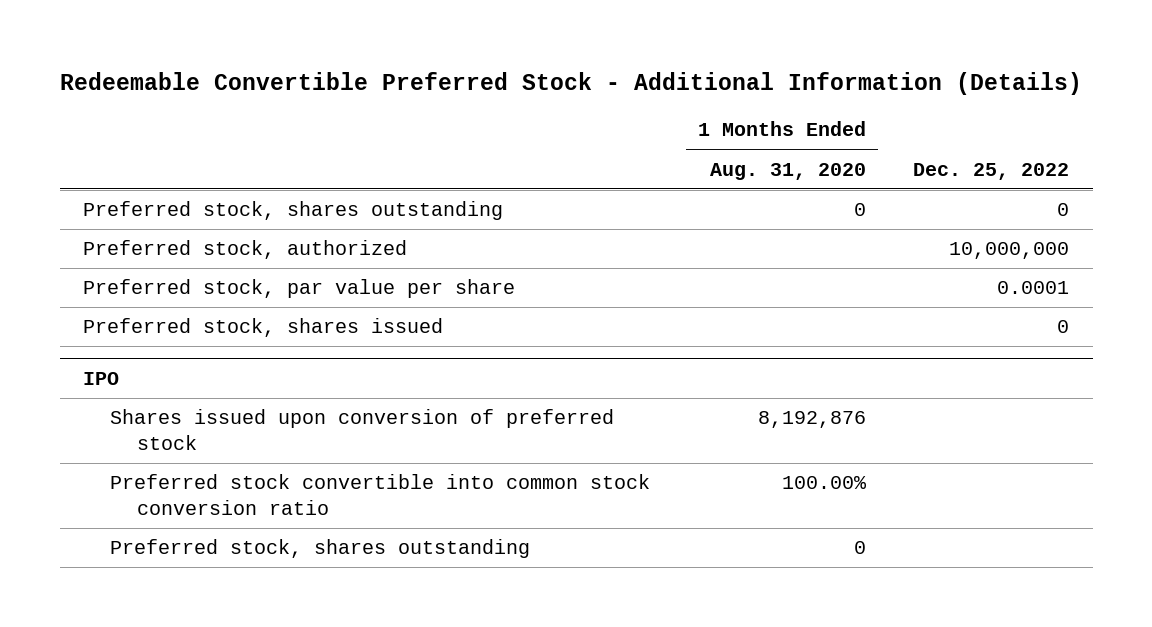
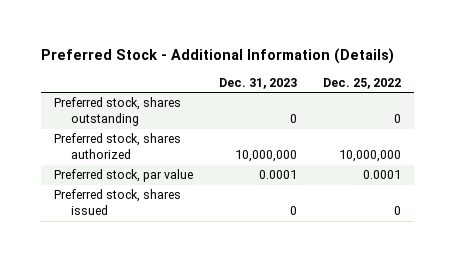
- Redeemable Convertible Preferred Stock - Additional Information (Details)
+ Preferred Stock - Additional Information (Details)
- | 1 Months Ended Aug. 31, 2020 | Dec. 25, 2022
+ | Dec. 31, 2023 | Dec. 25, 2022
- Preferred stock, authorized | | 10,000,000
- Preferred stock, par value per share | | 0.0001
+ Preferred stock, shares authorized | 10,000,000 | 10,000,000
+ Preferred stock, par value | 0.0001 | 0.0001
- IPO
- Shares issued upon conversion of preferred stock | 8,192,876 |
- Preferred stock convertible into common stock conversion ratio | 100.00% |
- Preferred stock, shares outstanding | 0 |

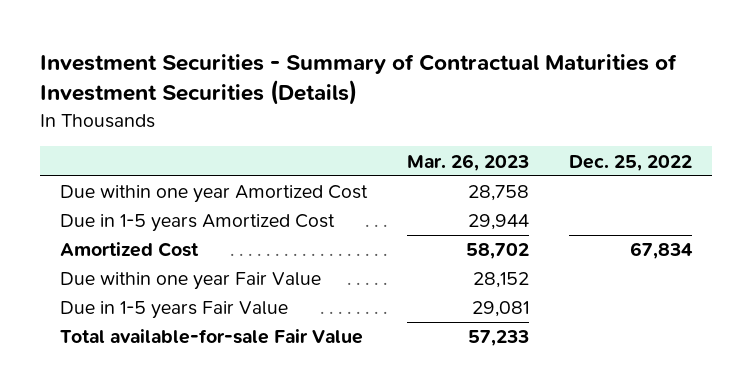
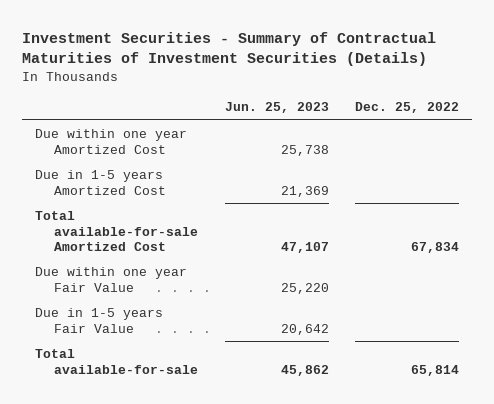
- | Mar. 26, 2023 | Dec. 25, 2022
+ | Jun. 25, 2023 | Dec. 25, 2022
- Amortized Cost | 58,702 | 67,834
+ Total available-for-sale Amortized Cost | 47,107 | 67,834
- Total available-for-sale Fair Value | 57,233 |
+ Total available-for-sale | 45,862 | 65,814

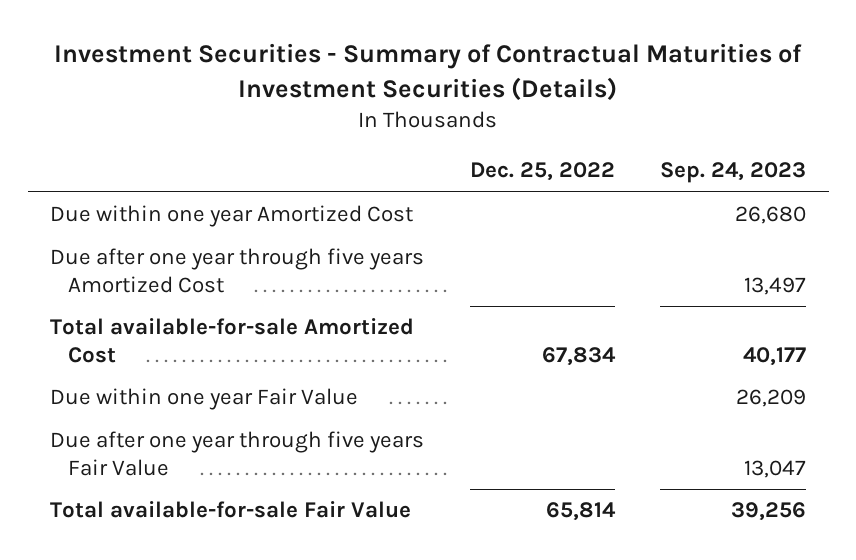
- | Jun. 25, 2023 | Dec. 25, 2022
+ | Dec. 25, 2022 | Sep. 24, 2023
- Due in 1-5 years Amortized Cost | 21,369 |
+ Due after one year through five years Amortized Cost | | 13,497
- Due in 1-5 years Fair Value | 20,642 |
- Total available-for-sale | 45,862 | 65,814
+ Due after one year through five years Fair Value | | 13,047
+ Total available-for-sale Fair Value | 65,814 | 39,256

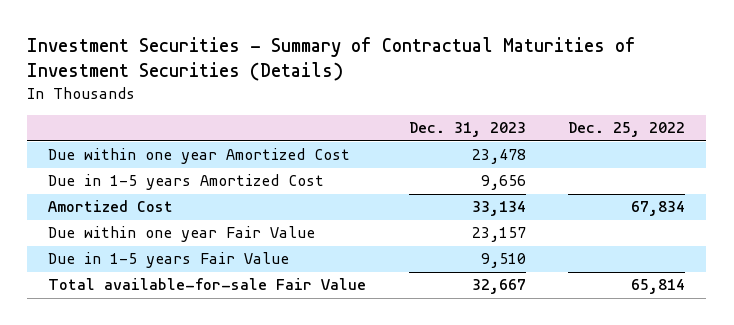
- | Dec. 25, 2022 | Sep. 24, 2023
+ | Dec. 31, 2023 | Dec. 25, 2022
- Due after one year through five years Amortized Cost | | 13,497
- Total available-for-sale Amortized Cost | 67,834 | 40,177
+ Due in 1-5 years Amortized Cost | 9,656 |
+ Amortized Cost | 33,134 | 67,834
- Due after one year through five years Fair Value | | 13,047
+ Due in 1-5 years Fair Value | 9,510 |

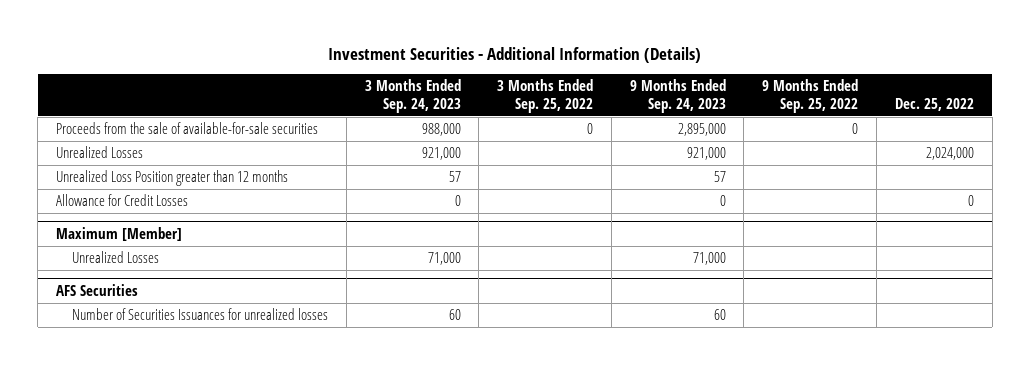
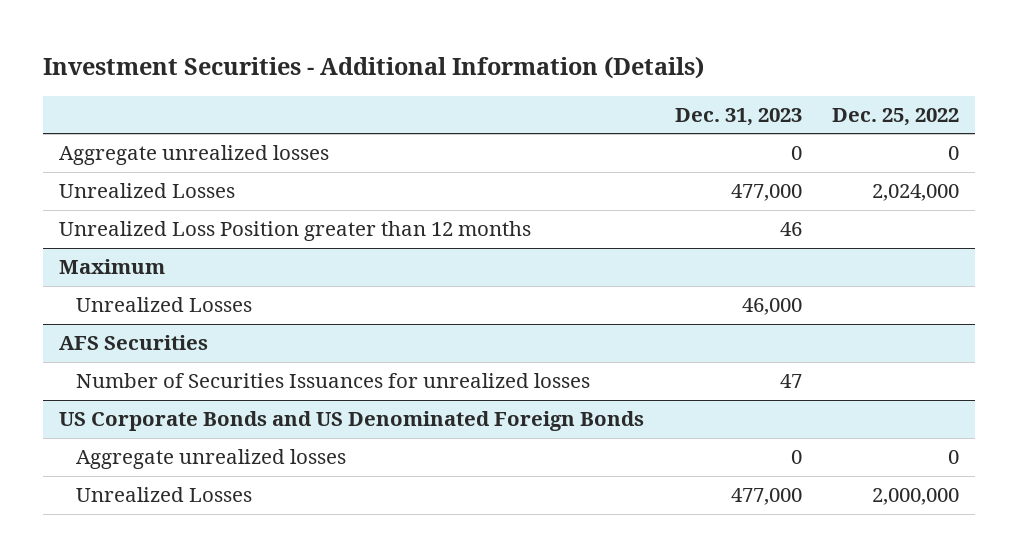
- | 3 Months Ended Sep. 24, 2023 | 3 Months Ended Sep. 25, 2022 | 9 Months Ended Sep. 24, 2023 | 9 Months Ended Sep. 25, 2022 | Dec. 25, 2022
+ | Dec. 31, 2023 | Dec. 25, 2022
- Proceeds from the sale of available-for-sale securities | 988,000 | 0 | 2,895,000 | 0 |
+ Aggregate unrealized losses | 0 | 0
- Allowance for Credit Losses | 0 | | 0 | | 0
- Maximum [Member]
+ Maximum
+ US Corporate Bonds and US Denominated Foreign Bonds
+ Aggregate unrealized losses | 0 | 0
+ Unrealized Losses | 477,000 | 2,000,000

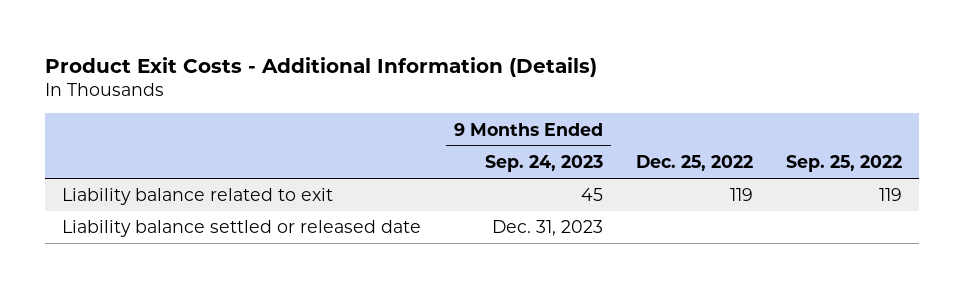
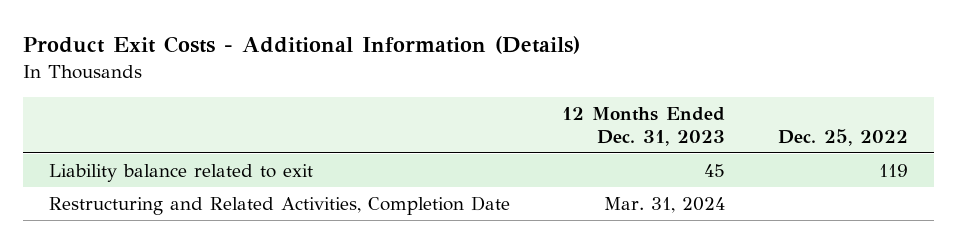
- | 9 Months Ended Sep. 24, 2023 | Dec. 25, 2022 | Sep. 25, 2022
+ | 12 Months Ended Dec. 31, 2023 | Dec. 25, 2022
- Liability balance settled or released date | Dec. 31, 2023 | |
+ Restructuring and Related Activities, Completion Date | Mar. 31, 2024 |

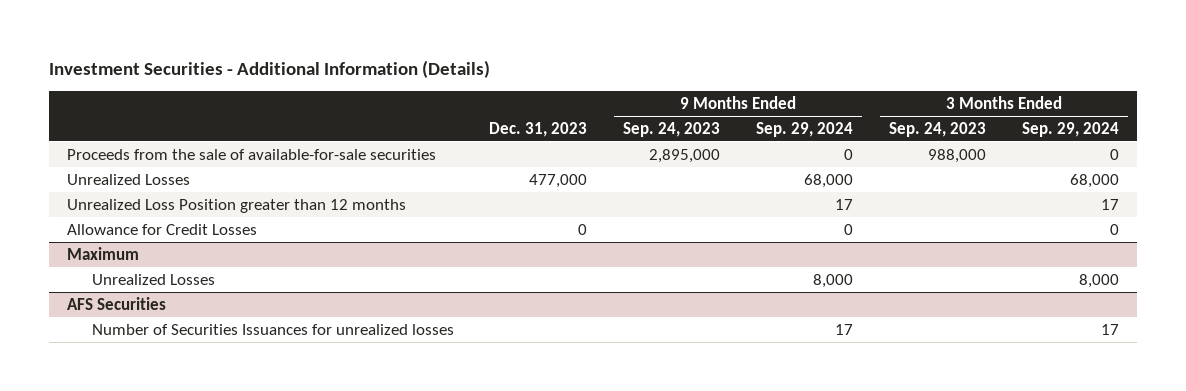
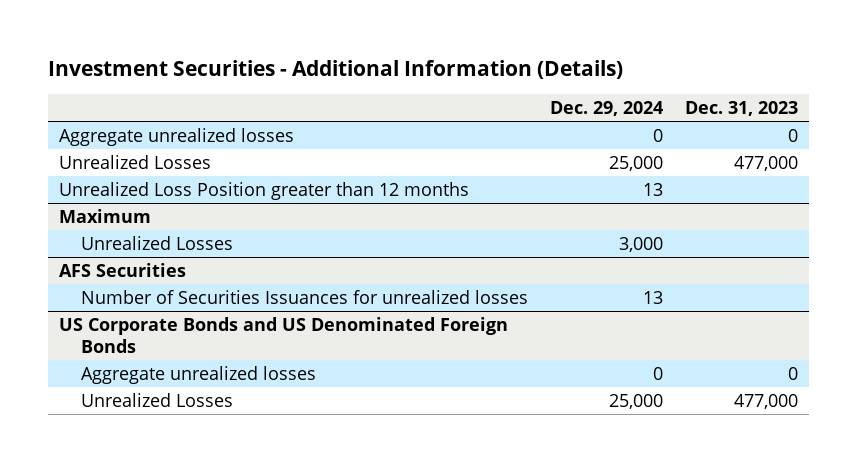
- | Dec. 31, 2023 | 9 Months Ended Sep. 24, 2023 | 9 Months Ended Sep. 29, 2024 | 3 Months Ended Sep. 24, 2023 | 3 Months Ended Sep. 29, 2024
+ | Dec. 29, 2024 | Dec. 31, 2023
- Proceeds from the sale of available-for-sale securities | | 2,895,000 | 0 | 988,000 | 0
+ Aggregate unrealized losses | 0 | 0
- Allowance for Credit Losses | 0 | | 0 | | 0
+ US Corporate Bonds and US Denominated Foreign Bonds
+ Aggregate unrealized losses | 0 | 0
+ Unrealized Losses | 25,000 | 477,000

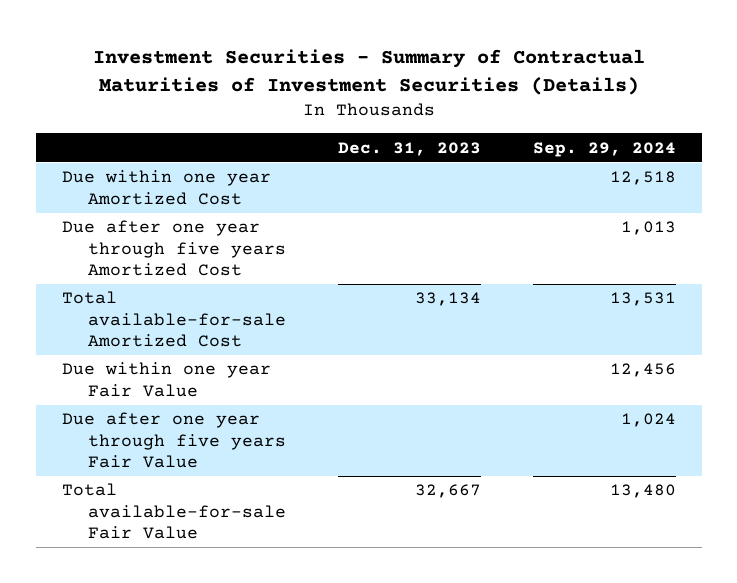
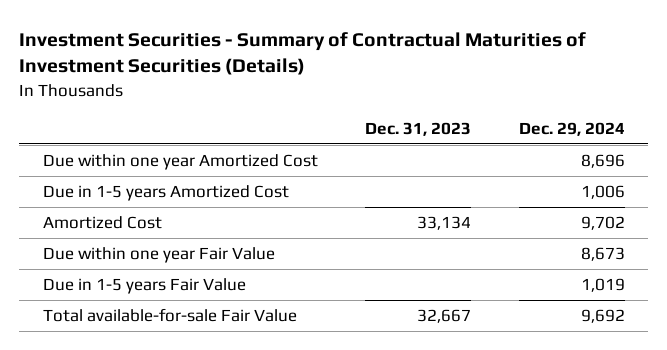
- | Dec. 31, 2023 | Sep. 29, 2024
+ | Dec. 31, 2023 | Dec. 29, 2024
- Due after one year through five years Amortized Cost | | 1,013
- Total available-for-sale Amortized Cost | 33,134 | 13,531
+ Due in 1-5 years Amortized Cost | | 1,006
+ Amortized Cost | 33,134 | 9,702
- Due after one year through five years Fair Value | | 1,024
+ Due in 1-5 years Fair Value | | 1,019

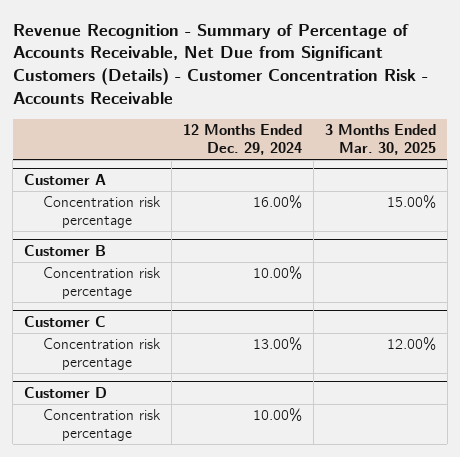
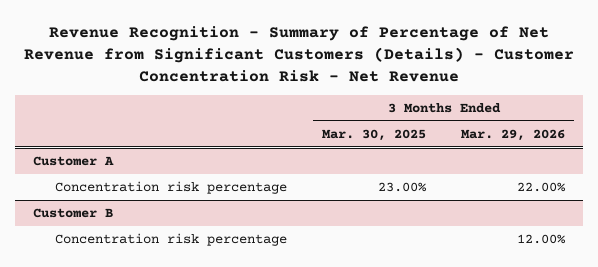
- Revenue Recognition - Summary of Percentage of Accounts Receivable, Net Due from Significant Customers (Details) - Customer Concentration Risk - Accounts Receivable
+ Revenue Recognition - Summary of Percentage of Net Revenue from Significant Customers (Details) - Customer Concentration Risk - Net Revenue
- | 12 Months Ended Dec. 29, 2024 | 3 Months Ended Mar. 30, 2025
+ | 3 Months Ended Mar. 30, 2025 | 3 Months Ended Mar. 29, 2026
@ Customer A
- Concentration risk percentage | 16.00% | 15.00%
+ Concentration risk percentage | 23.00% | 22.00%
- Customer C
- Concentration risk percentage | 13.00% | 12.00%
- Customer D
- Concentration risk percentage | 10.00% |

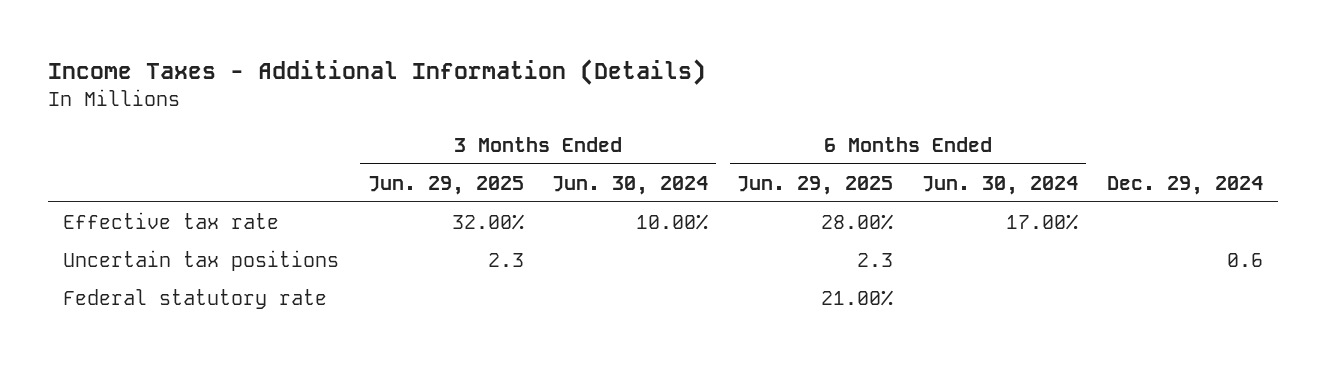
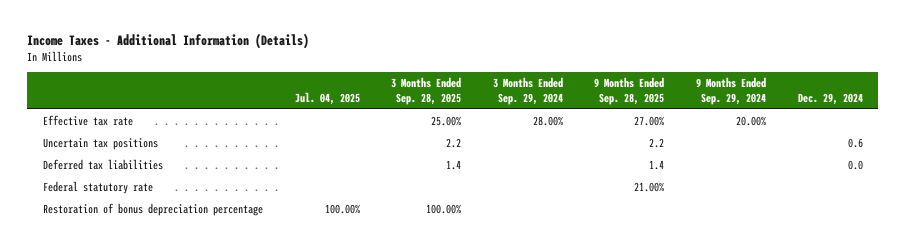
- | 3 Months Ended Jun. 29, 2025 | 3 Months Ended Jun. 30, 2024 | 6 Months Ended Jun. 29, 2025 | 6 Months Ended Jun. 30, 2024 | Dec. 29, 2024
+ | Jul. 04, 2025 | 3 Months Ended Sep. 28, 2025 | 3 Months Ended Sep. 29, 2024 | 9 Months Ended Sep. 28, 2025 | 9 Months Ended Sep. 29, 2024 | Dec. 29, 2024
+ Deferred tax liabilities | | 1.4 | | 1.4 | | 0.0
+ Restoration of bonus depreciation percentage | 100.00% | 100.00% | | | |

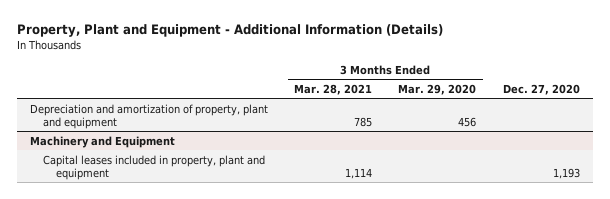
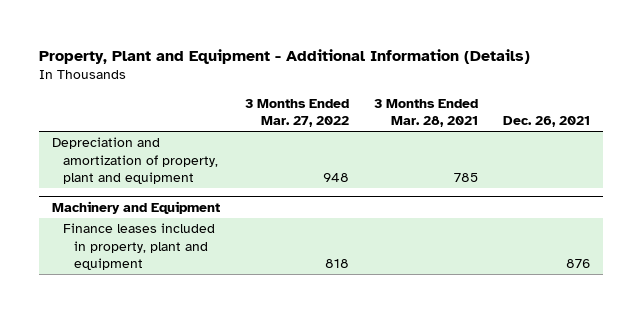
- | 3 Months Ended Mar. 28, 2021 | 3 Months Ended Mar. 29, 2020 | Dec. 27, 2020
+ | 3 Months Ended Mar. 27, 2022 | 3 Months Ended Mar. 28, 2021 | Dec. 26, 2021
@ Machinery and Equipment
- Capital leases included in property, plant and equipment | 1,114 | | 1,193
+ Finance leases included in property, plant and equipment | 818 | | 876

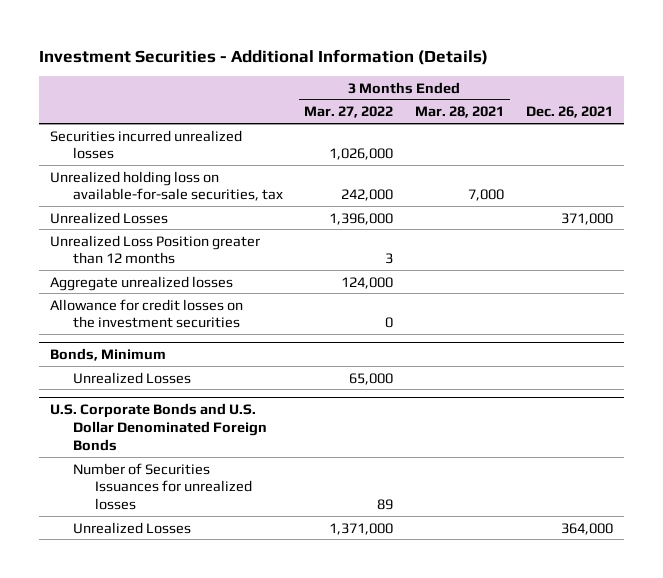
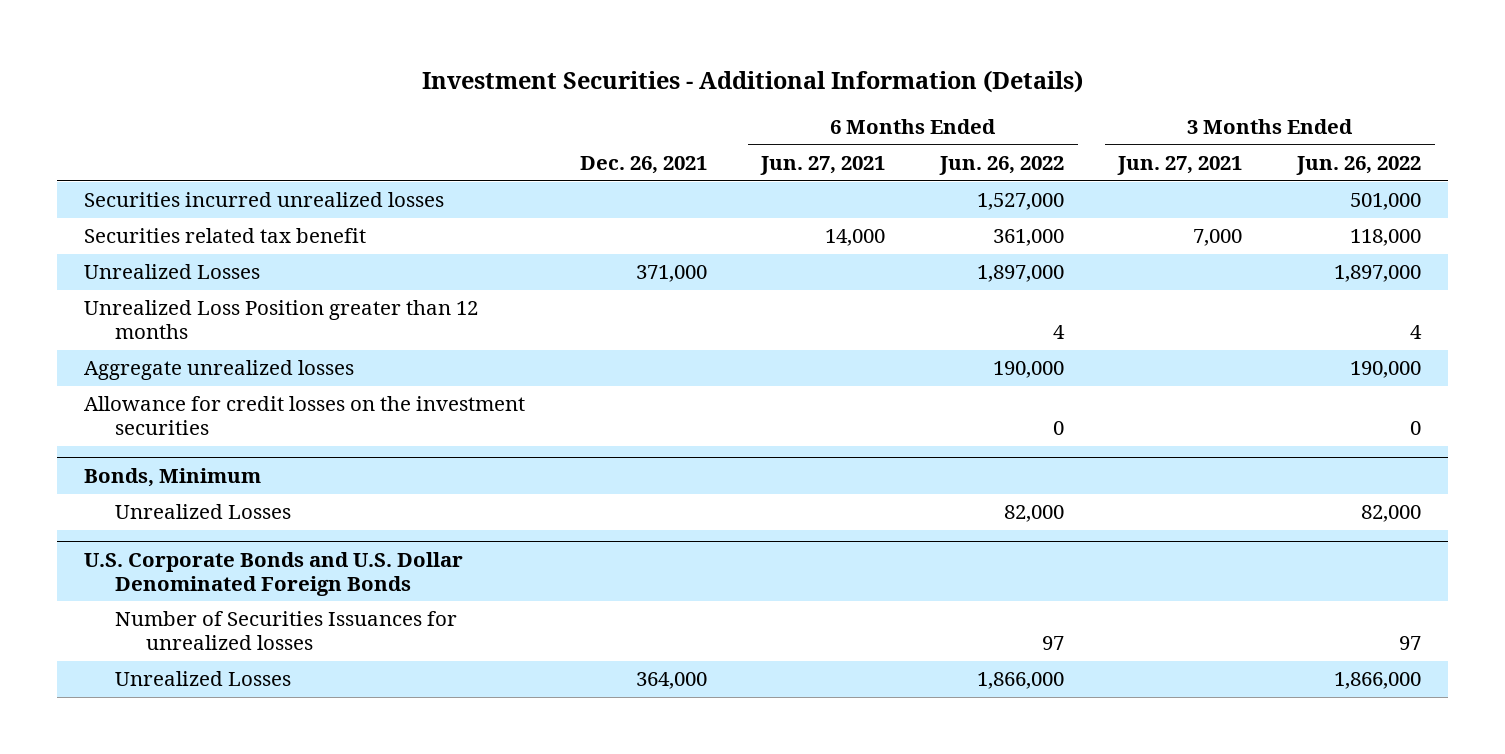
- | 3 Months Ended Mar. 27, 2022 | 3 Months Ended Mar. 28, 2021 | Dec. 26, 2021
+ | Dec. 26, 2021 | 6 Months Ended Jun. 27, 2021 | 6 Months Ended Jun. 26, 2022 | 3 Months Ended Jun. 27, 2021 | 3 Months Ended Jun. 26, 2022
- Unrealized holding loss on available-for-sale securities, tax | 242,000 | 7,000 |
+ Securities related tax benefit | | 14,000 | 361,000 | 7,000 | 118,000

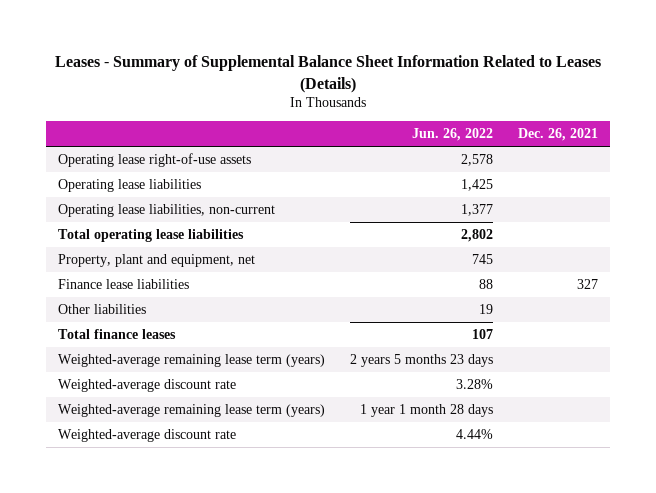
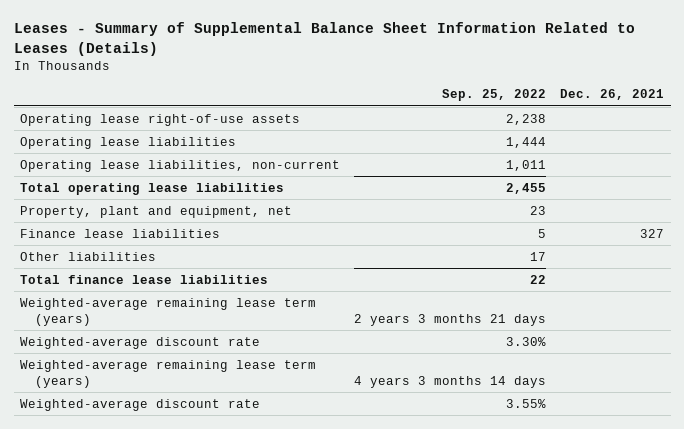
- | Jun. 26, 2022 | Dec. 26, 2021
+ | Sep. 25, 2022 | Dec. 26, 2021
- Total finance leases | 107 |
+ Total finance lease liabilities | 22 |

